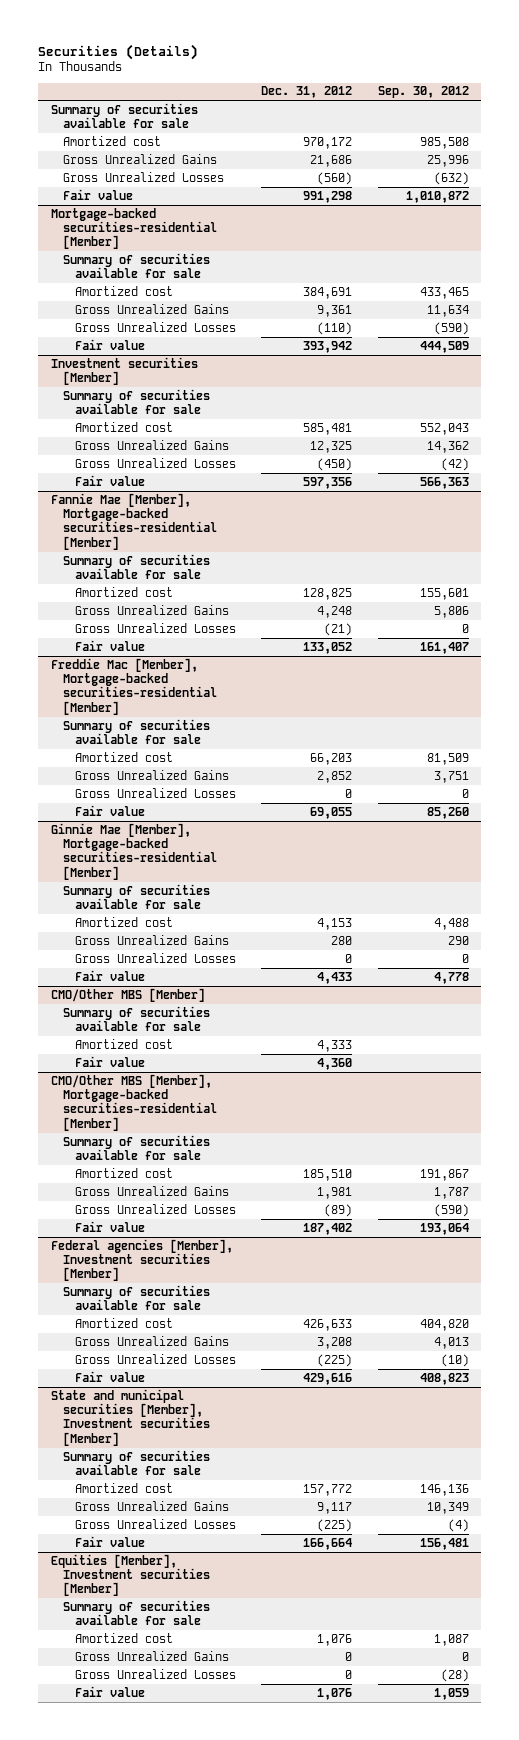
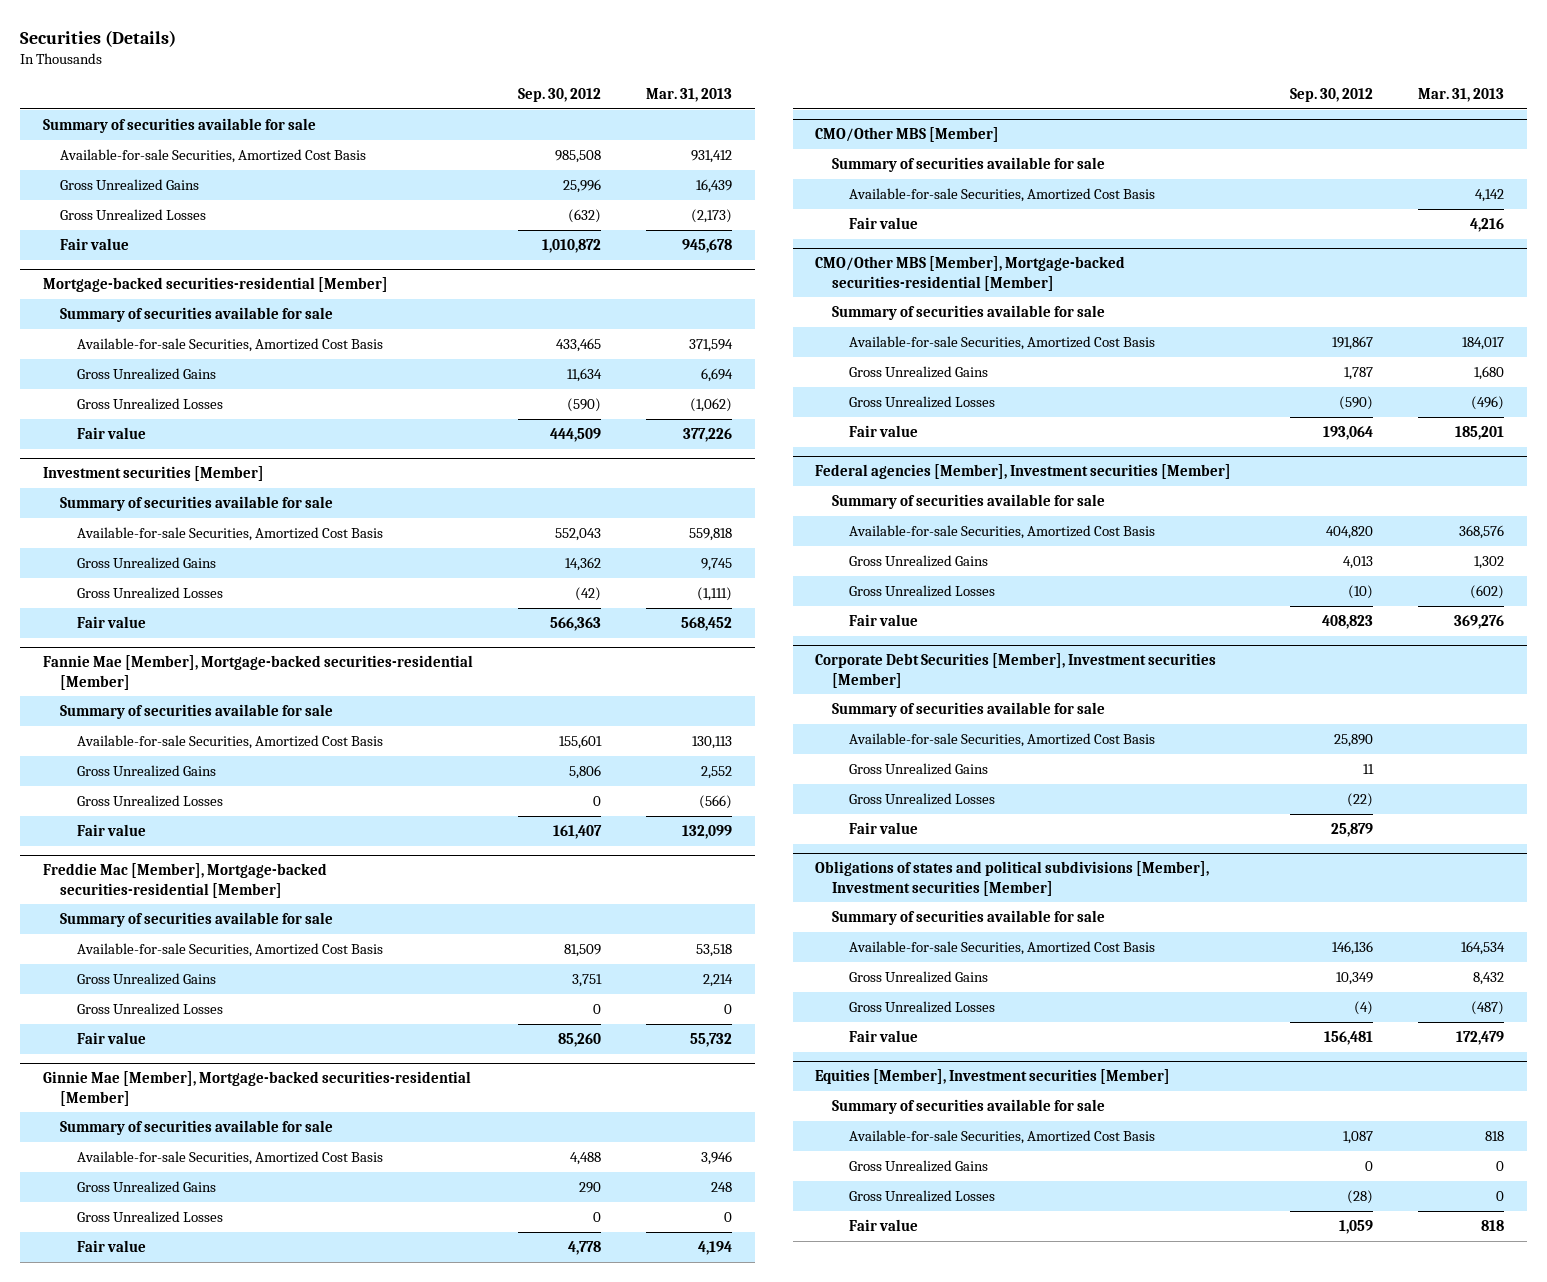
- | Dec. 31, 2012 | Sep. 30, 2012
+ | Sep. 30, 2012 | Mar. 31, 2013
- Amortized cost | 970,172 | 985,508
+ Available-for-sale Securities, Amortized Cost Basis | 985,508 | 931,412
@ Mortgage-backed securities-residential [Member]
- Amortized cost | 384,691 | 433,465
+ Available-for-sale Securities, Amortized Cost Basis | 433,465 | 371,594
@ Investment securities [Member]
- Amortized cost | 585,481 | 552,043
+ Available-for-sale Securities, Amortized Cost Basis | 552,043 | 559,818
@ Fannie Mae [Member], Mortgage-backed securities-residential [Member]
- Amortized cost | 128,825 | 155,601
+ Available-for-sale Securities, Amortized Cost Basis | 155,601 | 130,113
@ Freddie Mac [Member], Mortgage-backed securities-residential [Member]
- Amortized cost | 66,203 | 81,509
+ Available-for-sale Securities, Amortized Cost Basis | 81,509 | 53,518
@ Ginnie Mae [Member], Mortgage-backed securities-residential [Member]
- Amortized cost | 4,153 | 4,488
+ Available-for-sale Securities, Amortized Cost Basis | 4,488 | 3,946
@ CMO/Other MBS [Member]
- Amortized cost | 4,333 |
+ Available-for-sale Securities, Amortized Cost Basis | | 4,142
@ CMO/Other MBS [Member], Mortgage-backed securities-residential [Member]
- Amortized cost | 185,510 | 191,867
+ Available-for-sale Securities, Amortized Cost Basis | 191,867 | 184,017
@ Federal agencies [Member], Investment securities [Member]
- Amortized cost | 426,633 | 404,820
+ Available-for-sale Securities, Amortized Cost Basis | 404,820 | 368,576
- State and municipal securities [Member], Investment securities [Member]
+ Corporate Debt Securities [Member], Investment securities [Member]
- Amortized cost | 157,772 | 146,136
+ Available-for-sale Securities, Amortized Cost Basis | 25,890 |
+ Gross Unrealized Gains | 11 |
+ Gross Unrealized Losses | (22) |
+ Fair value | 25,879 |
+ Obligations of states and political subdivisions [Member], Investment securities [Member]
+ Summary of securities available for sale
+ Available-for-sale Securities, Amortized Cost Basis | 146,136 | 164,534
@ Equities [Member], Investment securities [Member]
- Amortized cost | 1,076 | 1,087
+ Available-for-sale Securities, Amortized Cost Basis | 1,087 | 818

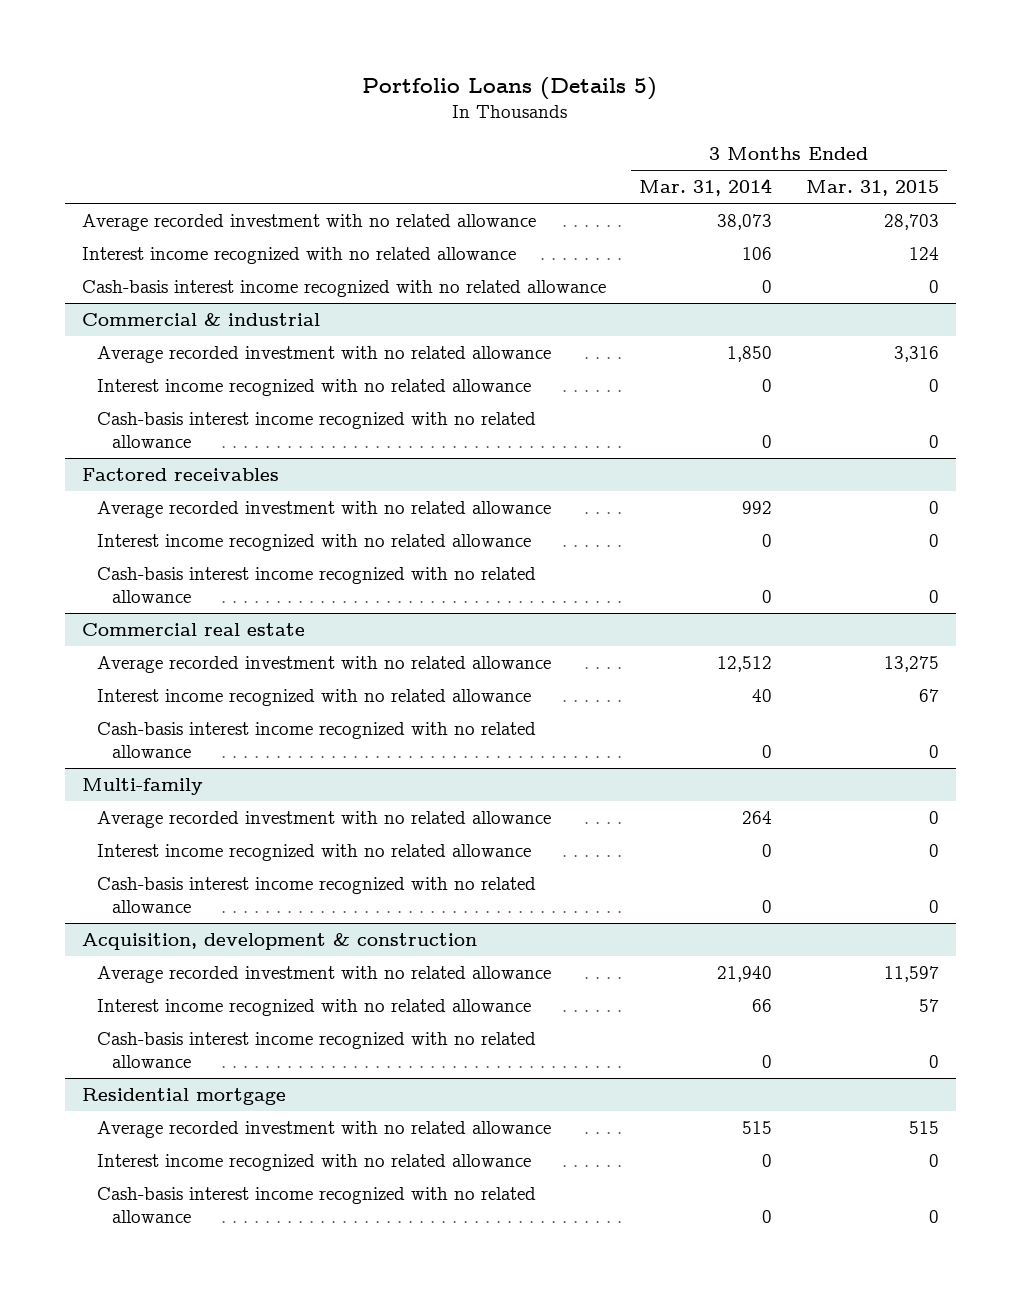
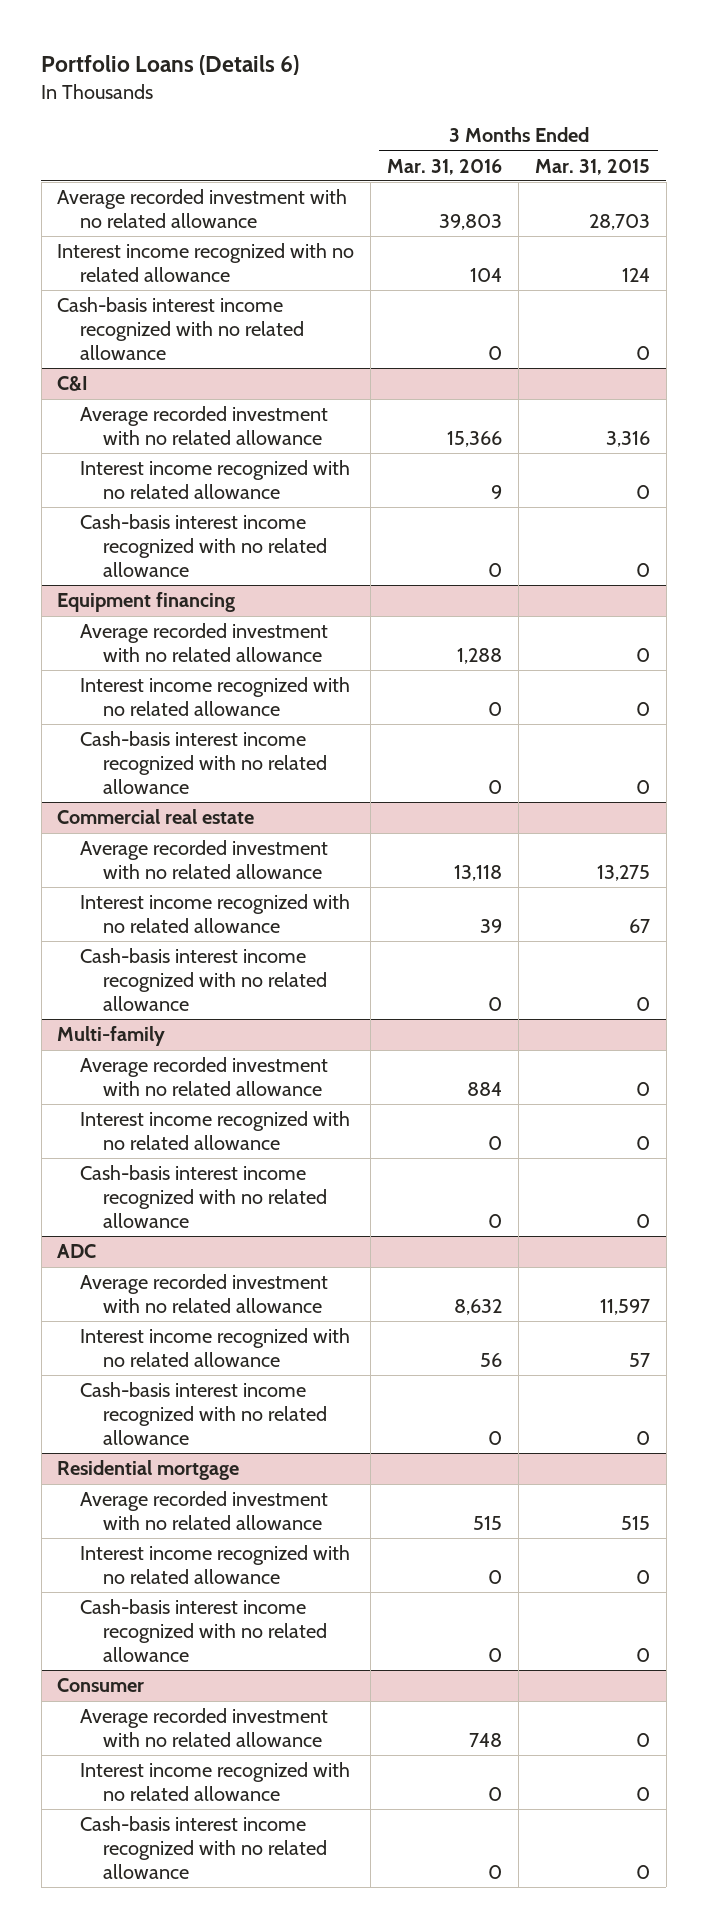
- Portfolio Loans (Details 5)
+ Portfolio Loans (Details 6)
- | 3 Months Ended Mar. 31, 2014 | 3 Months Ended Mar. 31, 2015
+ | 3 Months Ended Mar. 31, 2016 | 3 Months Ended Mar. 31, 2015
- Commercial & industrial
+ C&I
- Factored receivables
+ Equipment financing
- Acquisition, development & construction
+ ADC
+ Consumer
+ Average recorded investment with no related allowance | 748 | 0
+ Interest income recognized with no related allowance | 0 | 0
+ Cash-basis interest income recognized with no related allowance | 0 | 0

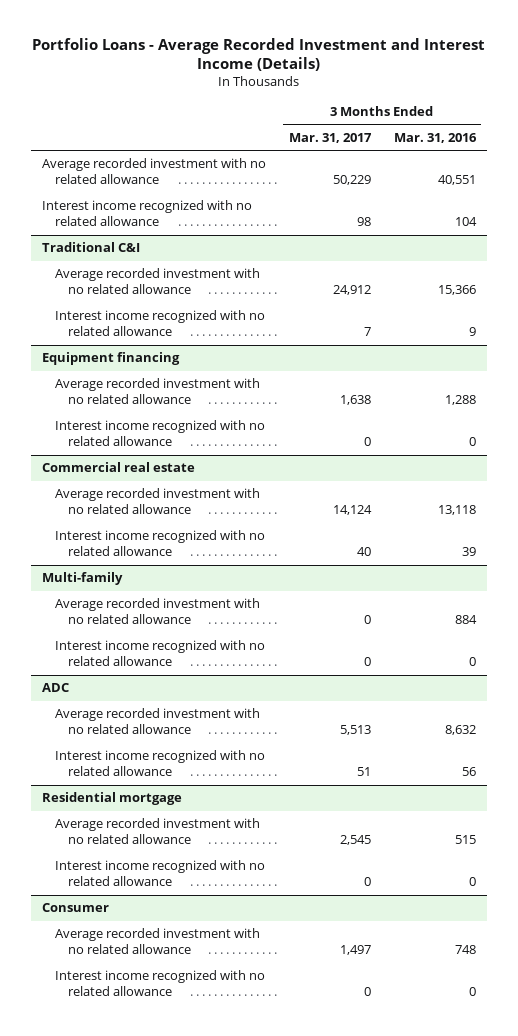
- Portfolio Loans (Details 6)
+ Portfolio Loans - Average Recorded Investment and Interest Income (Details)
- | 3 Months Ended Mar. 31, 2016 | 3 Months Ended Mar. 31, 2015
+ | 3 Months Ended Mar. 31, 2017 | 3 Months Ended Mar. 31, 2016
- Average recorded investment with no related allowance | 39,803 | 28,703
+ Average recorded investment with no related allowance | 50,229 | 40,551
- Cash-basis interest income recognized with no related allowance | 0 | 0
- C&I
+ Traditional C&I
- Cash-basis interest income recognized with no related allowance | 0 | 0
@ Equipment financing
- Cash-basis interest income recognized with no related allowance | 0 | 0
@ Commercial real estate
- Cash-basis interest income recognized with no related allowance | 0 | 0
@ Multi-family
- Cash-basis interest income recognized with no related allowance | 0 | 0
@ ADC
- Cash-basis interest income recognized with no related allowance | 0 | 0
@ Residential mortgage
- Cash-basis interest income recognized with no related allowance | 0 | 0
@ Consumer
- Cash-basis interest income recognized with no related allowance | 0 | 0

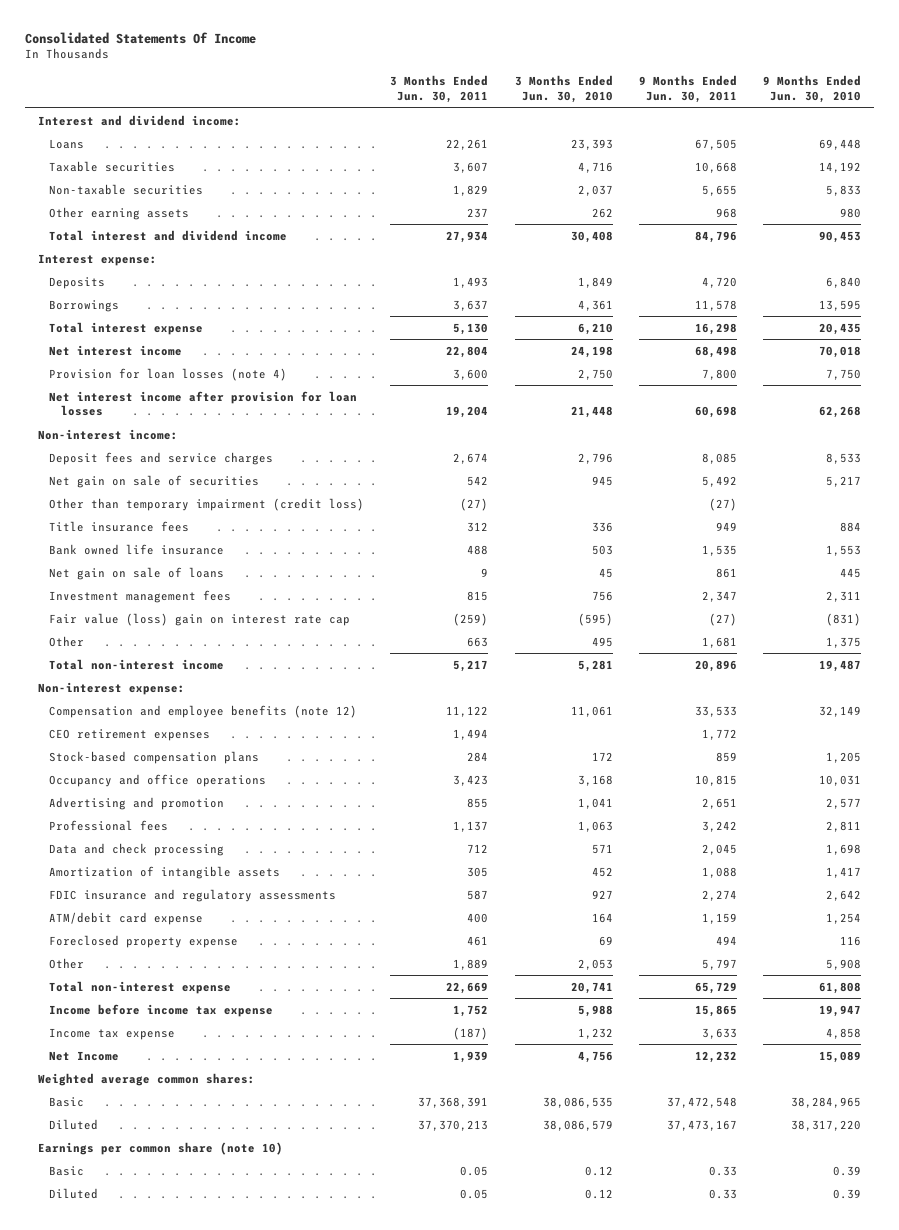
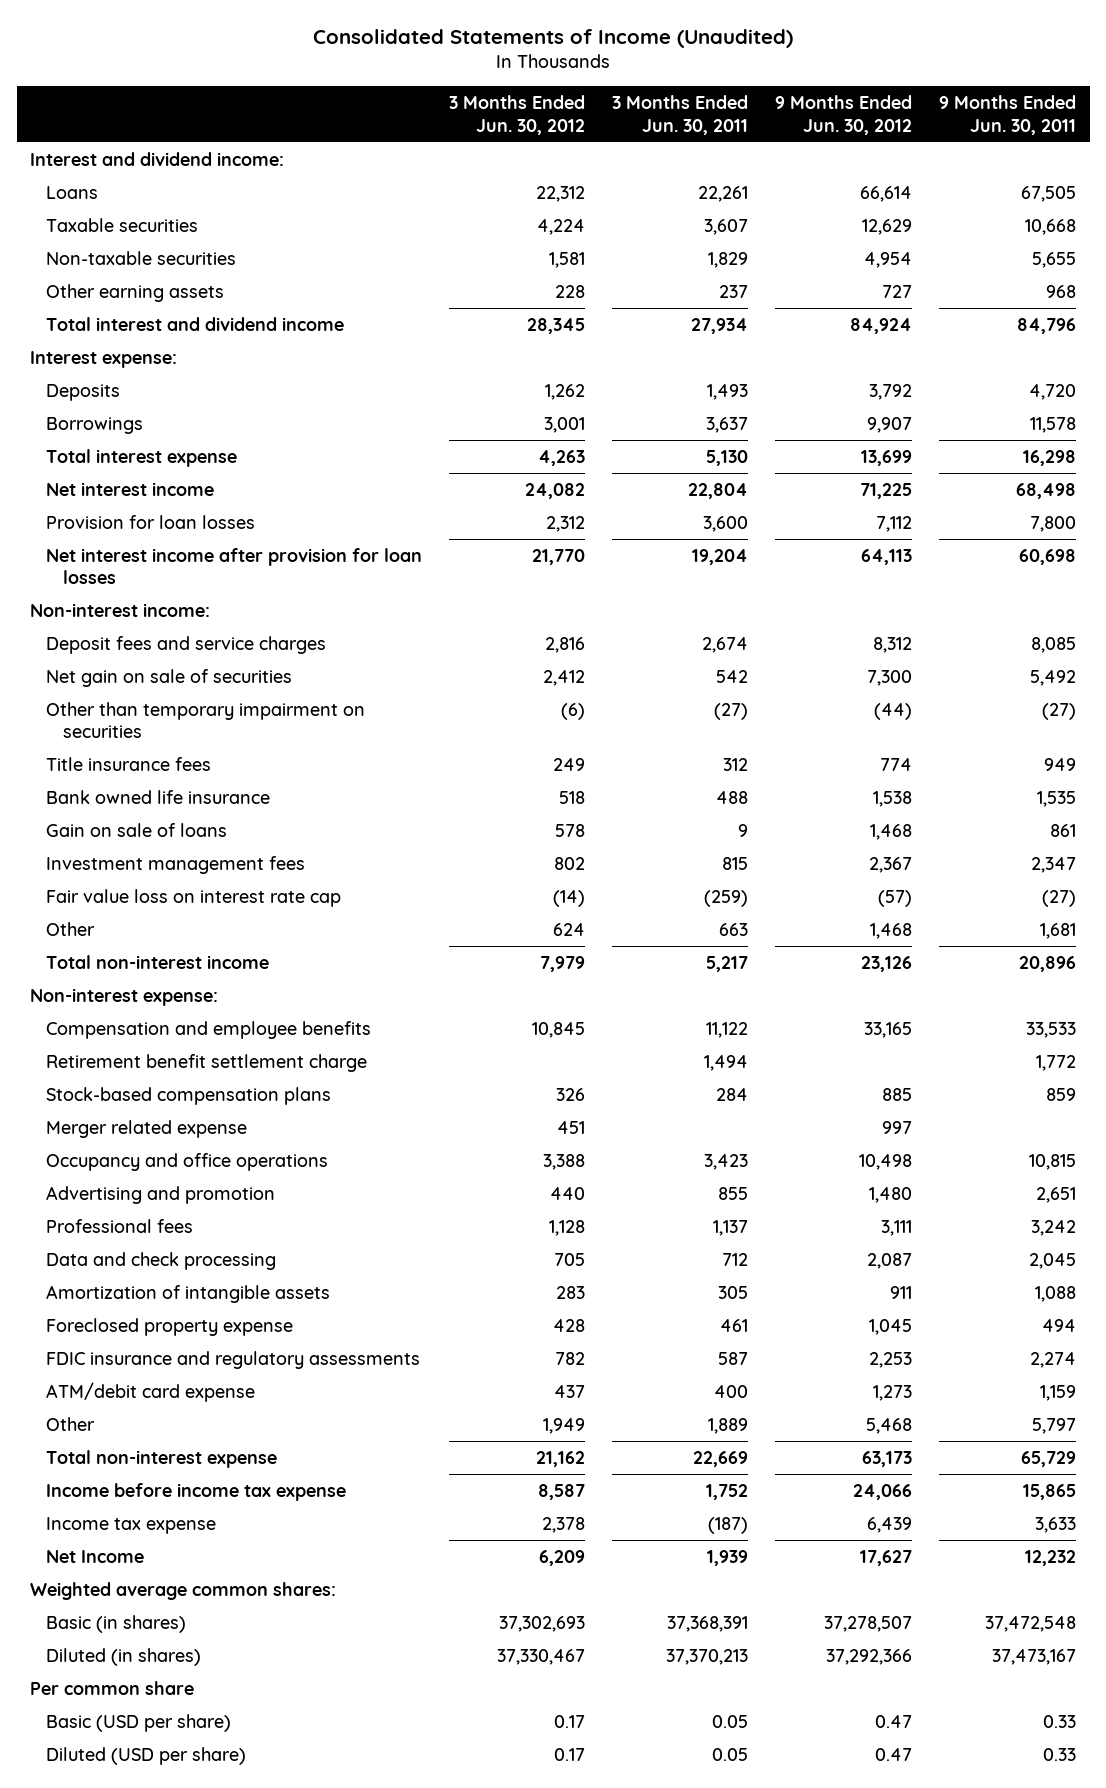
- Consolidated Statements Of Income
+ Consolidated Statements of Income (Unaudited)
- | 3 Months Ended Jun. 30, 2011 | 3 Months Ended Jun. 30, 2010 | 9 Months Ended Jun. 30, 2011 | 9 Months Ended Jun. 30, 2010
+ | 3 Months Ended Jun. 30, 2012 | 3 Months Ended Jun. 30, 2011 | 9 Months Ended Jun. 30, 2012 | 9 Months Ended Jun. 30, 2011
- Provision for loan losses (note 4) | 3,600 | 2,750 | 7,800 | 7,750
+ Provision for loan losses | 2,312 | 3,600 | 7,112 | 7,800
- Other than temporary impairment (credit loss) | (27) | | (27) |
+ Other than temporary impairment on securities | (6) | (27) | (44) | (27)
- Net gain on sale of loans | 9 | 45 | 861 | 445
+ Gain on sale of loans | 578 | 9 | 1,468 | 861
- Fair value (loss) gain on interest rate cap | (259) | (595) | (27) | (831)
+ Fair value loss on interest rate cap | (14) | (259) | (57) | (27)
- Compensation and employee benefits (note 12) | 11,122 | 11,061 | 33,533 | 32,149
- CEO retirement expenses | 1,494 | | 1,772 |
+ Compensation and employee benefits | 10,845 | 11,122 | 33,165 | 33,533
+ Retirement benefit settlement charge | | 1,494 | | 1,772
+ Merger related expense | 451 | | 997 |
moved up: Foreclosed property expense | 428 | 461 | 1,045 | 494
- Basic | 37,368,391 | 38,086,535 | 37,472,548 | 38,284,965
- Diluted | 37,370,213 | 38,086,579 | 37,473,167 | 38,317,220
- Earnings per common share (note 10)
- Basic | 0.05 | 0.12 | 0.33 | 0.39
- Diluted | 0.05 | 0.12 | 0.33 | 0.39
+ Basic (in shares) | 37,302,693 | 37,368,391 | 37,278,507 | 37,472,548
+ Diluted (in shares) | 37,330,467 | 37,370,213 | 37,292,366 | 37,473,167
+ Per common share
+ Basic (USD per share) | 0.17 | 0.05 | 0.47 | 0.33
+ Diluted (USD per share) | 0.17 | 0.05 | 0.47 | 0.33

